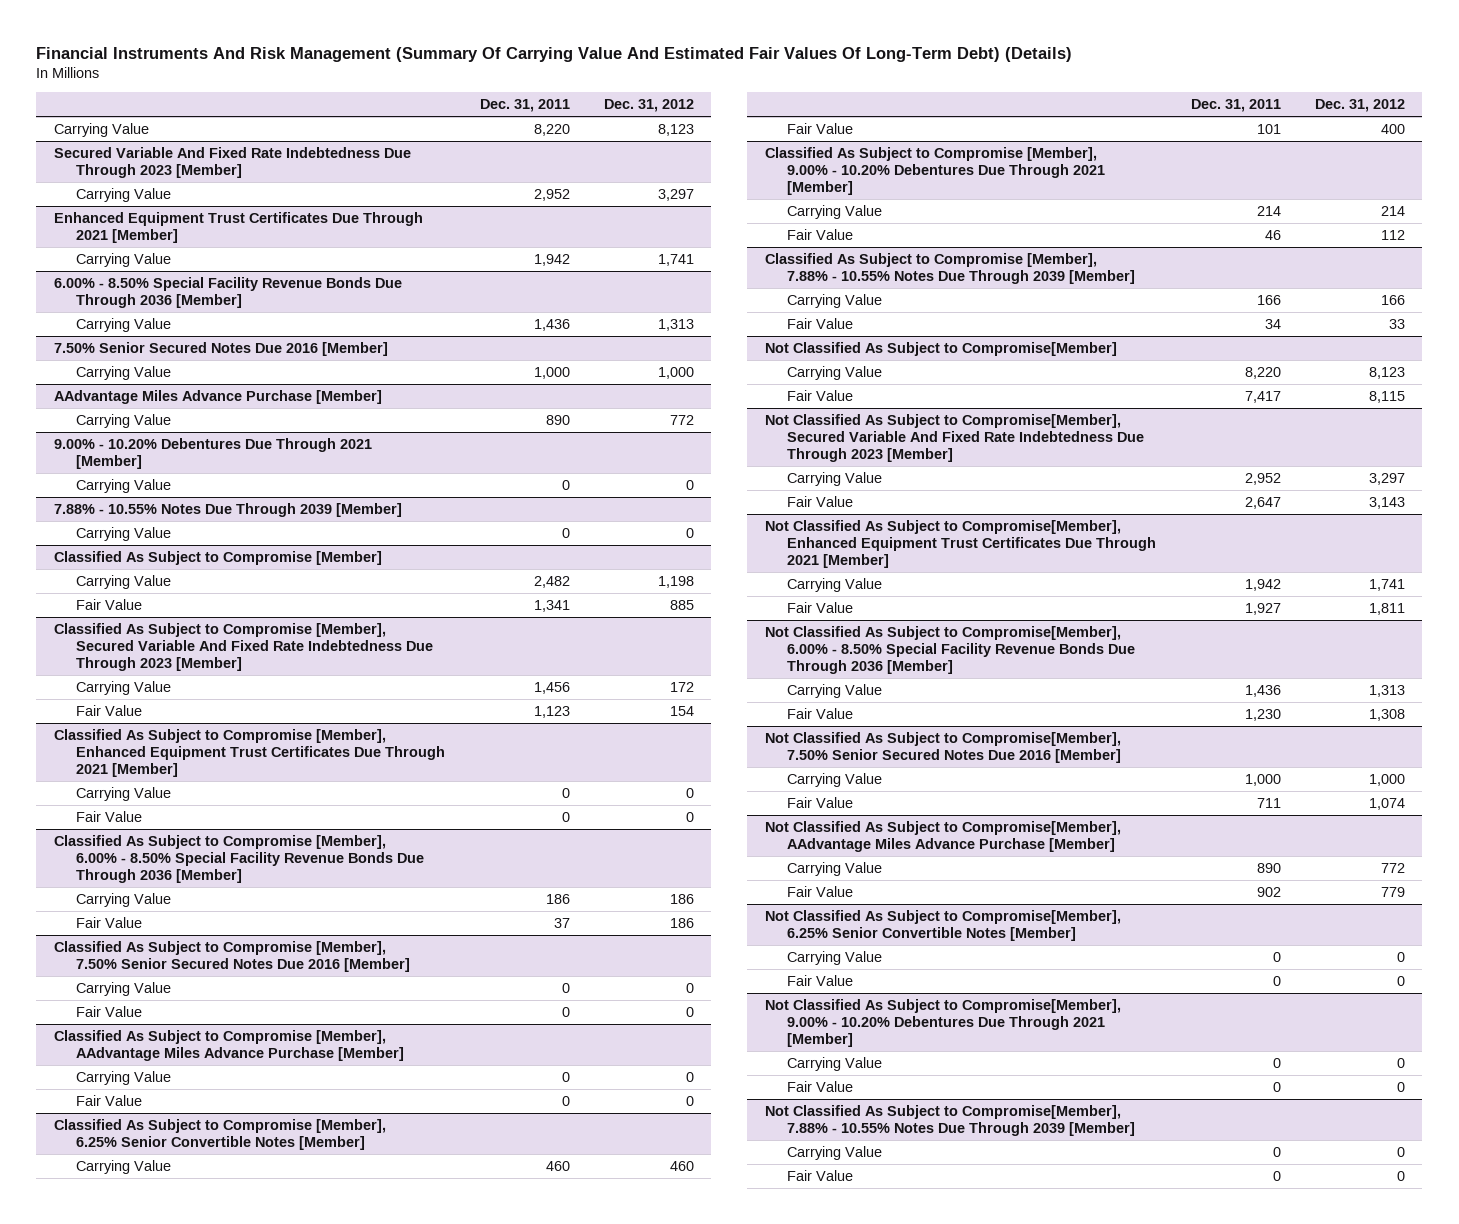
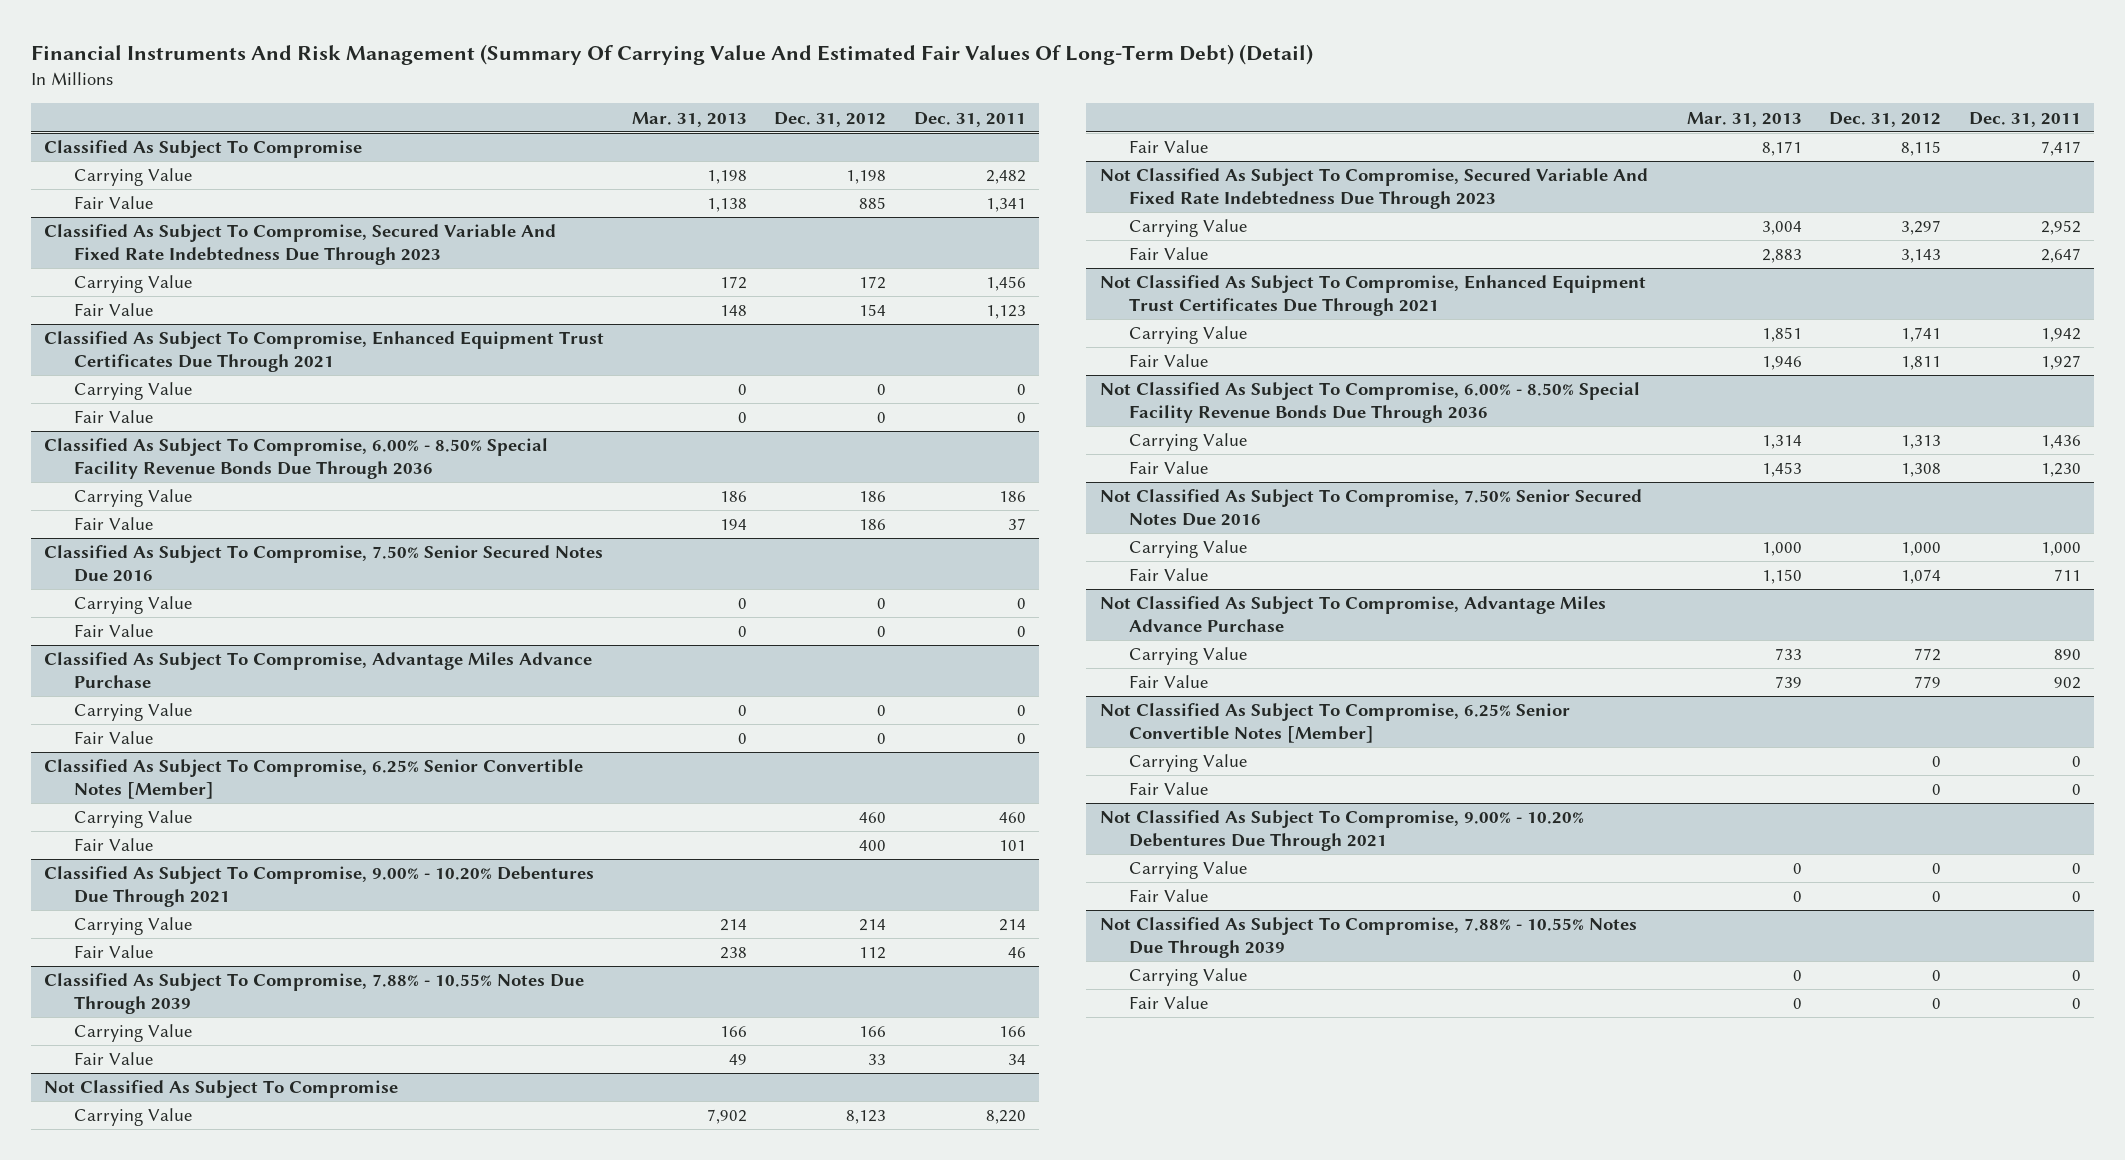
- Financial Instruments And Risk Management (Summary Of Carrying Value And Estimated Fair Values Of Long-Term Debt) (Details)
+ Financial Instruments And Risk Management (Summary Of Carrying Value And Estimated Fair Values Of Long-Term Debt) (Detail)
- | Dec. 31, 2011 | Dec. 31, 2012
+ | Mar. 31, 2013 | Dec. 31, 2012 | Dec. 31, 2011
- Carrying Value | 8,220 | 8,123
- Secured Variable And Fixed Rate Indebtedness Due Through 2023 [Member]
- Carrying Value | 2,952 | 3,297
- Enhanced Equipment Trust Certificates Due Through 2021 [Member]
- Carrying Value | 1,942 | 1,741
- 6.00% - 8.50% Special Facility Revenue Bonds Due Through 2036 [Member]
- Carrying Value | 1,436 | 1,313
- 7.50% Senior Secured Notes Due 2016 [Member]
- Carrying Value | 1,000 | 1,000
- AAdvantage Miles Advance Purchase [Member]
- Carrying Value | 890 | 772
- 9.00% - 10.20% Debentures Due Through 2021 [Member]
- Carrying Value | 0 | 0
- 7.88% - 10.55% Notes Due Through 2039 [Member]
- Carrying Value | 0 | 0
- Classified As Subject to Compromise [Member]
+ Classified As Subject To Compromise
- Classified As Subject to Compromise [Member], Secured Variable And Fixed Rate Indebtedness Due Through 2023 [Member]
+ Classified As Subject To Compromise, Secured Variable And Fixed Rate Indebtedness Due Through 2023
- Classified As Subject to Compromise [Member], Enhanced Equipment Trust Certificates Due Through 2021 [Member]
+ Classified As Subject To Compromise, Enhanced Equipment Trust Certificates Due Through 2021
- Classified As Subject to Compromise [Member], 6.00% - 8.50% Special Facility Revenue Bonds Due Through 2036 [Member]
+ Classified As Subject To Compromise, 6.00% - 8.50% Special Facility Revenue Bonds Due Through 2036
- Classified As Subject to Compromise [Member], 7.50% Senior Secured Notes Due 2016 [Member]
+ Classified As Subject To Compromise, 7.50% Senior Secured Notes Due 2016
- Classified As Subject to Compromise [Member], AAdvantage Miles Advance Purchase [Member]
+ Classified As Subject To Compromise, Advantage Miles Advance Purchase
- Classified As Subject to Compromise [Member], 6.25% Senior Convertible Notes [Member]
+ Classified As Subject To Compromise, 6.25% Senior Convertible Notes [Member]
- Classified As Subject to Compromise [Member], 9.00% - 10.20% Debentures Due Through 2021 [Member]
+ Classified As Subject To Compromise, 9.00% - 10.20% Debentures Due Through 2021
- Classified As Subject to Compromise [Member], 7.88% - 10.55% Notes Due Through 2039 [Member]
+ Classified As Subject To Compromise, 7.88% - 10.55% Notes Due Through 2039
- Not Classified As Subject to Compromise[Member]
+ Not Classified As Subject To Compromise
- Not Classified As Subject to Compromise[Member], Secured Variable And Fixed Rate Indebtedness Due Through 2023 [Member]
+ Not Classified As Subject To Compromise, Secured Variable And Fixed Rate Indebtedness Due Through 2023
- Not Classified As Subject to Compromise[Member], Enhanced Equipment Trust Certificates Due Through 2021 [Member]
+ Not Classified As Subject To Compromise, Enhanced Equipment Trust Certificates Due Through 2021
- Not Classified As Subject to Compromise[Member], 6.00% - 8.50% Special Facility Revenue Bonds Due Through 2036 [Member]
+ Not Classified As Subject To Compromise, 6.00% - 8.50% Special Facility Revenue Bonds Due Through 2036
- Not Classified As Subject to Compromise[Member], 7.50% Senior Secured Notes Due 2016 [Member]
+ Not Classified As Subject To Compromise, 7.50% Senior Secured Notes Due 2016
- Not Classified As Subject to Compromise[Member], AAdvantage Miles Advance Purchase [Member]
+ Not Classified As Subject To Compromise, Advantage Miles Advance Purchase
- Not Classified As Subject to Compromise[Member], 6.25% Senior Convertible Notes [Member]
+ Not Classified As Subject To Compromise, 6.25% Senior Convertible Notes [Member]
- Not Classified As Subject to Compromise[Member], 9.00% - 10.20% Debentures Due Through 2021 [Member]
+ Not Classified As Subject To Compromise, 9.00% - 10.20% Debentures Due Through 2021
- Not Classified As Subject to Compromise[Member], 7.88% - 10.55% Notes Due Through 2039 [Member]
+ Not Classified As Subject To Compromise, 7.88% - 10.55% Notes Due Through 2039

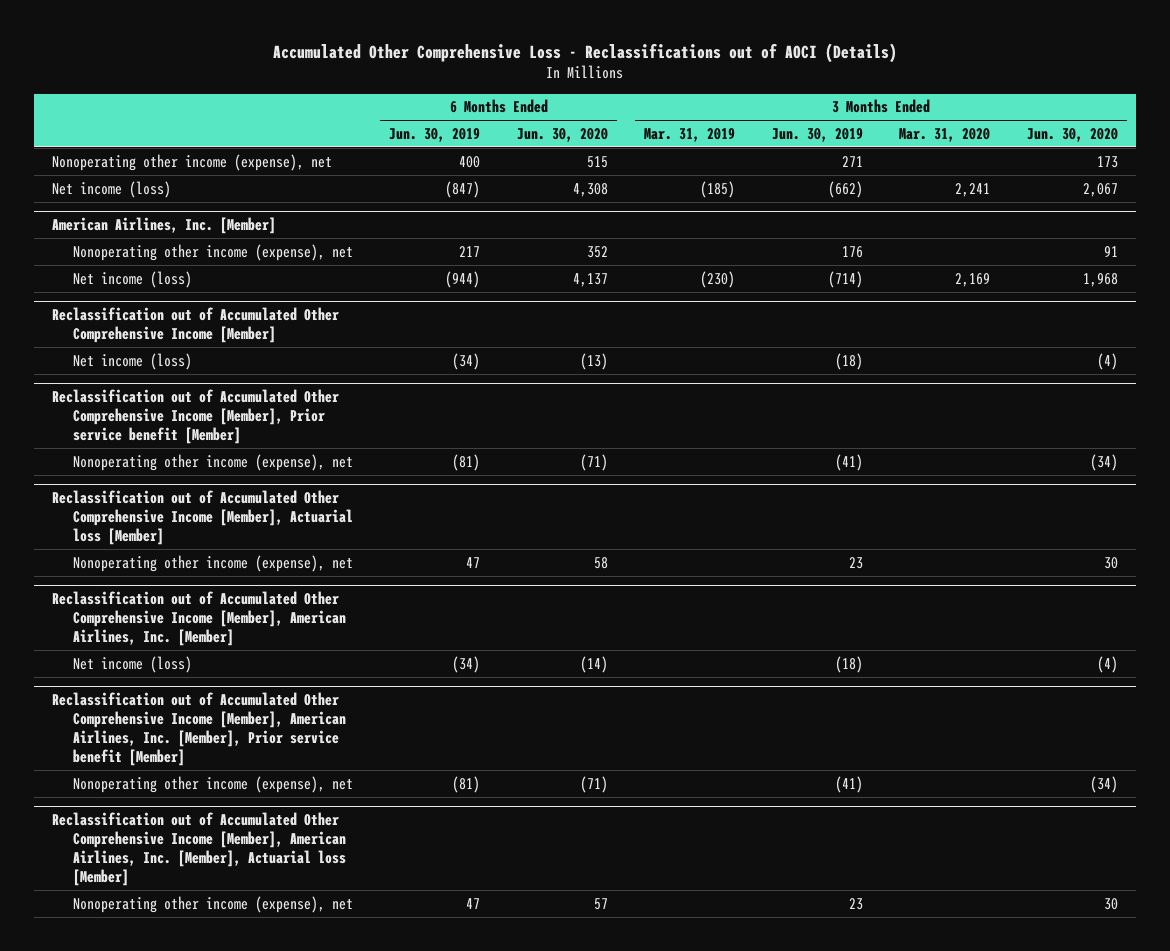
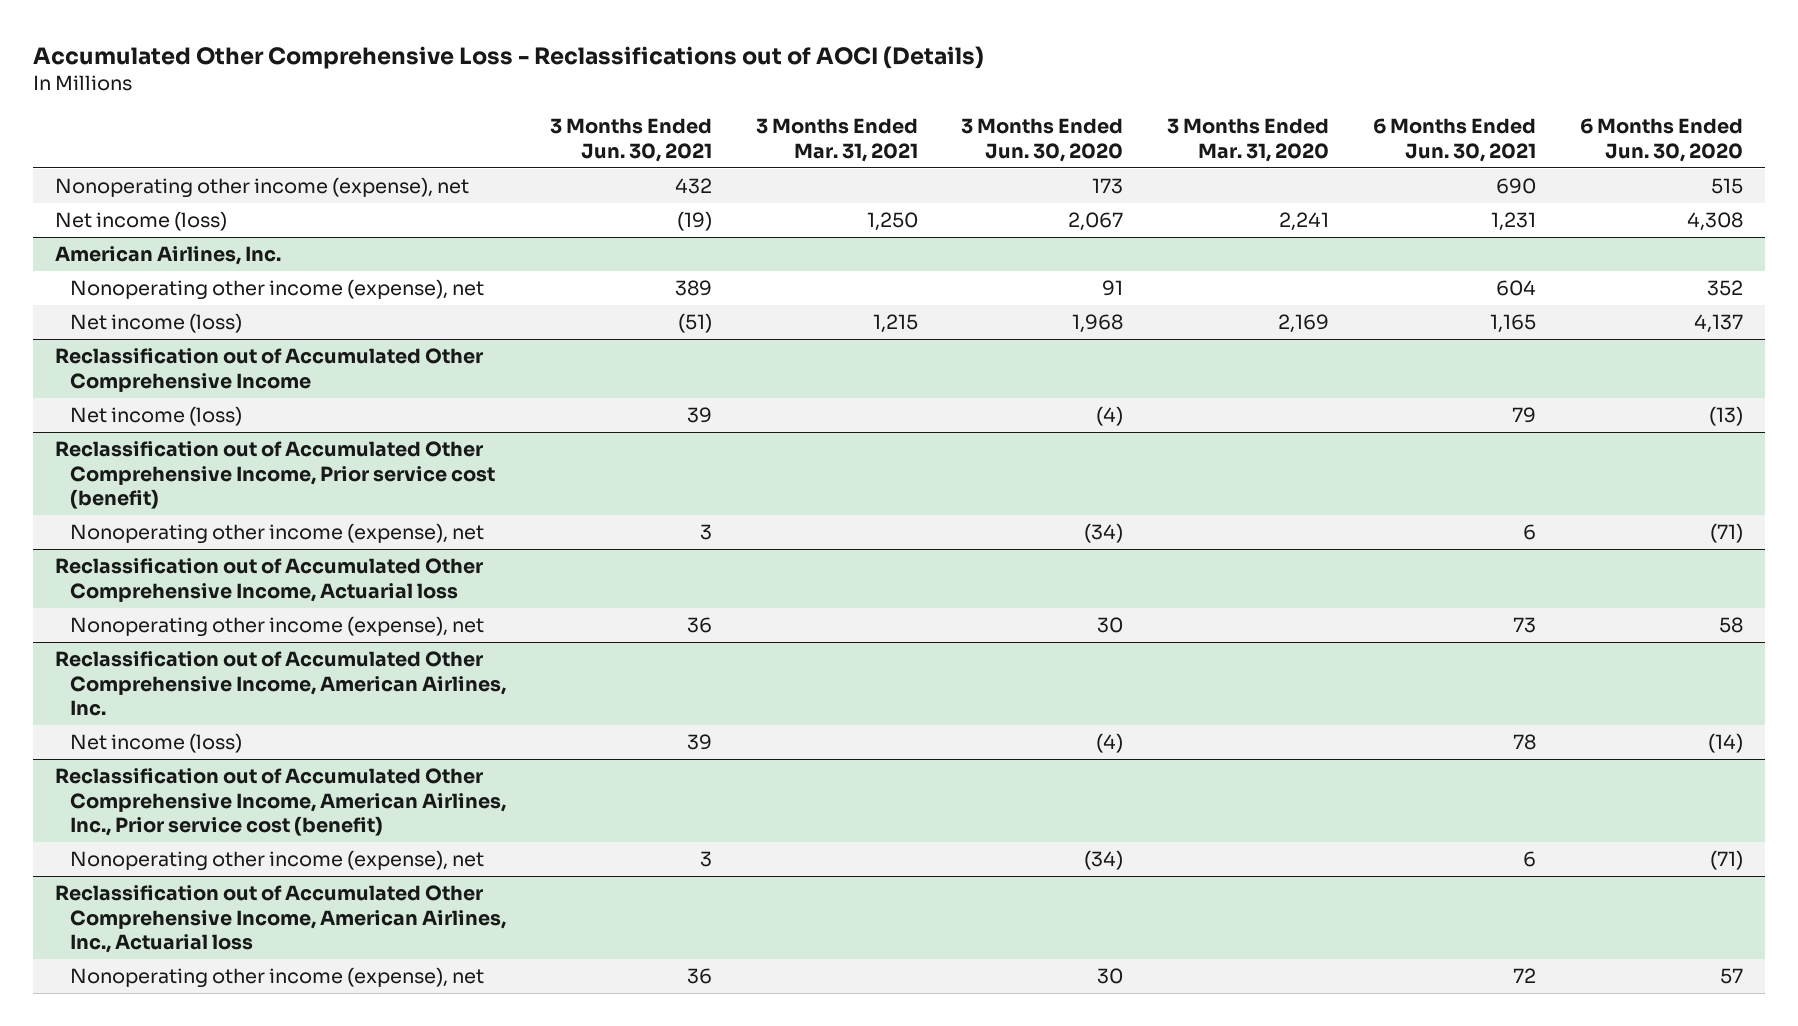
- | 6 Months Ended Jun. 30, 2019 | 6 Months Ended Jun. 30, 2020 | 3 Months Ended Mar. 31, 2019 | 3 Months Ended Jun. 30, 2019 | 3 Months Ended Mar. 31, 2020 | 3 Months Ended Jun. 30, 2020
+ | 3 Months Ended Jun. 30, 2021 | 3 Months Ended Mar. 31, 2021 | 3 Months Ended Jun. 30, 2020 | 3 Months Ended Mar. 31, 2020 | 6 Months Ended Jun. 30, 2021 | 6 Months Ended Jun. 30, 2020
- American Airlines, Inc. [Member]
+ American Airlines, Inc.
- Reclassification out of Accumulated Other Comprehensive Income [Member]
+ Reclassification out of Accumulated Other Comprehensive Income
- Reclassification out of Accumulated Other Comprehensive Income [Member], Prior service benefit [Member]
+ Reclassification out of Accumulated Other Comprehensive Income, Prior service cost (benefit)
- Reclassification out of Accumulated Other Comprehensive Income [Member], Actuarial loss [Member]
+ Reclassification out of Accumulated Other Comprehensive Income, Actuarial loss
- Reclassification out of Accumulated Other Comprehensive Income [Member], American Airlines, Inc. [Member]
+ Reclassification out of Accumulated Other Comprehensive Income, American Airlines, Inc.
- Reclassification out of Accumulated Other Comprehensive Income [Member], American Airlines, Inc. [Member], Prior service benefit [Member]
+ Reclassification out of Accumulated Other Comprehensive Income, American Airlines, Inc., Prior service cost (benefit)
- Reclassification out of Accumulated Other Comprehensive Income [Member], American Airlines, Inc. [Member], Actuarial loss [Member]
+ Reclassification out of Accumulated Other Comprehensive Income, American Airlines, Inc., Actuarial loss

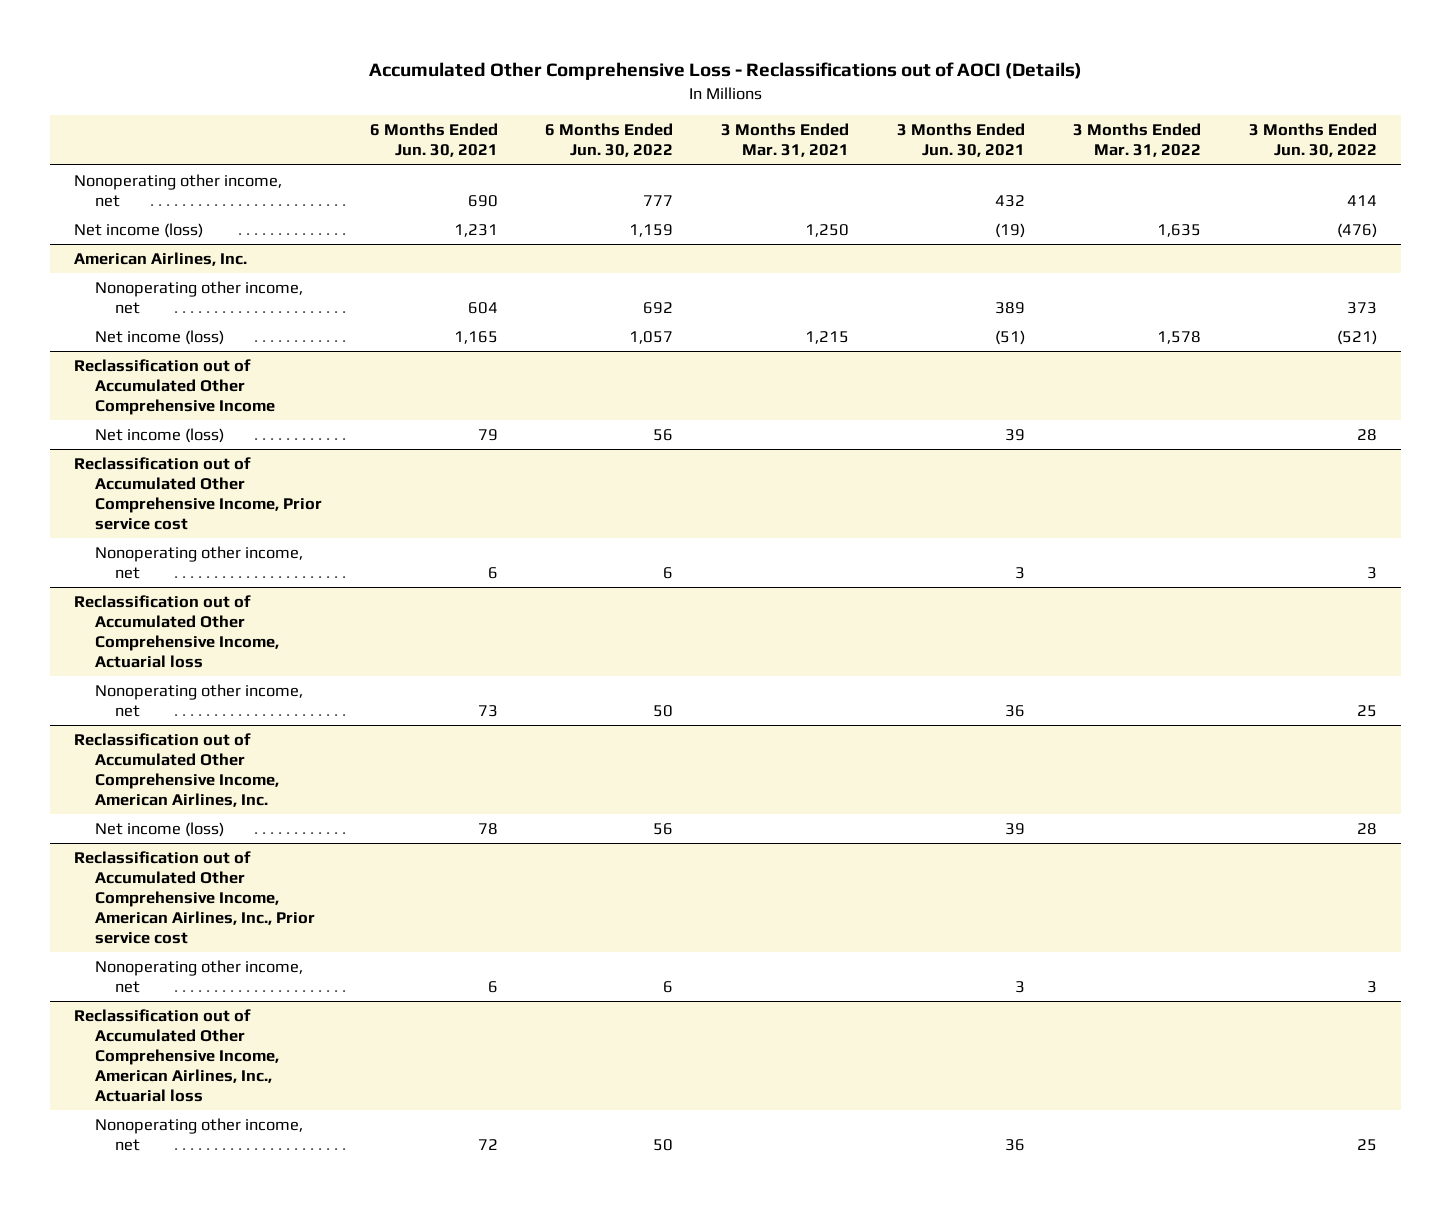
- | 3 Months Ended Jun. 30, 2021 | 3 Months Ended Mar. 31, 2021 | 3 Months Ended Jun. 30, 2020 | 3 Months Ended Mar. 31, 2020 | 6 Months Ended Jun. 30, 2021 | 6 Months Ended Jun. 30, 2020
+ | 6 Months Ended Jun. 30, 2021 | 6 Months Ended Jun. 30, 2022 | 3 Months Ended Mar. 31, 2021 | 3 Months Ended Jun. 30, 2021 | 3 Months Ended Mar. 31, 2022 | 3 Months Ended Jun. 30, 2022
- Nonoperating other income (expense), net | 432 | | 173 | | 690 | 515
+ Nonoperating other income, net | 690 | 777 | | 432 | | 414
@ American Airlines, Inc.
- Nonoperating other income (expense), net | 389 | | 91 | | 604 | 352
+ Nonoperating other income, net | 604 | 692 | | 389 | | 373
- Reclassification out of Accumulated Other Comprehensive Income, Prior service cost (benefit)
- Nonoperating other income (expense), net | 3 | | (34) | | 6 | (71)
+ Reclassification out of Accumulated Other Comprehensive Income, Prior service cost
+ Nonoperating other income, net | 6 | 6 | | 3 | | 3
@ Reclassification out of Accumulated Other Comprehensive Income, Actuarial loss
- Nonoperating other income (expense), net | 36 | | 30 | | 73 | 58
+ Nonoperating other income, net | 73 | 50 | | 36 | | 25
- Reclassification out of Accumulated Other Comprehensive Income, American Airlines, Inc., Prior service cost (benefit)
- Nonoperating other income (expense), net | 3 | | (34) | | 6 | (71)
+ Reclassification out of Accumulated Other Comprehensive Income, American Airlines, Inc., Prior service cost
+ Nonoperating other income, net | 6 | 6 | | 3 | | 3
@ Reclassification out of Accumulated Other Comprehensive Income, American Airlines, Inc., Actuarial loss
- Nonoperating other income (expense), net | 36 | | 30 | | 72 | 57
+ Nonoperating other income, net | 72 | 50 | | 36 | | 25

